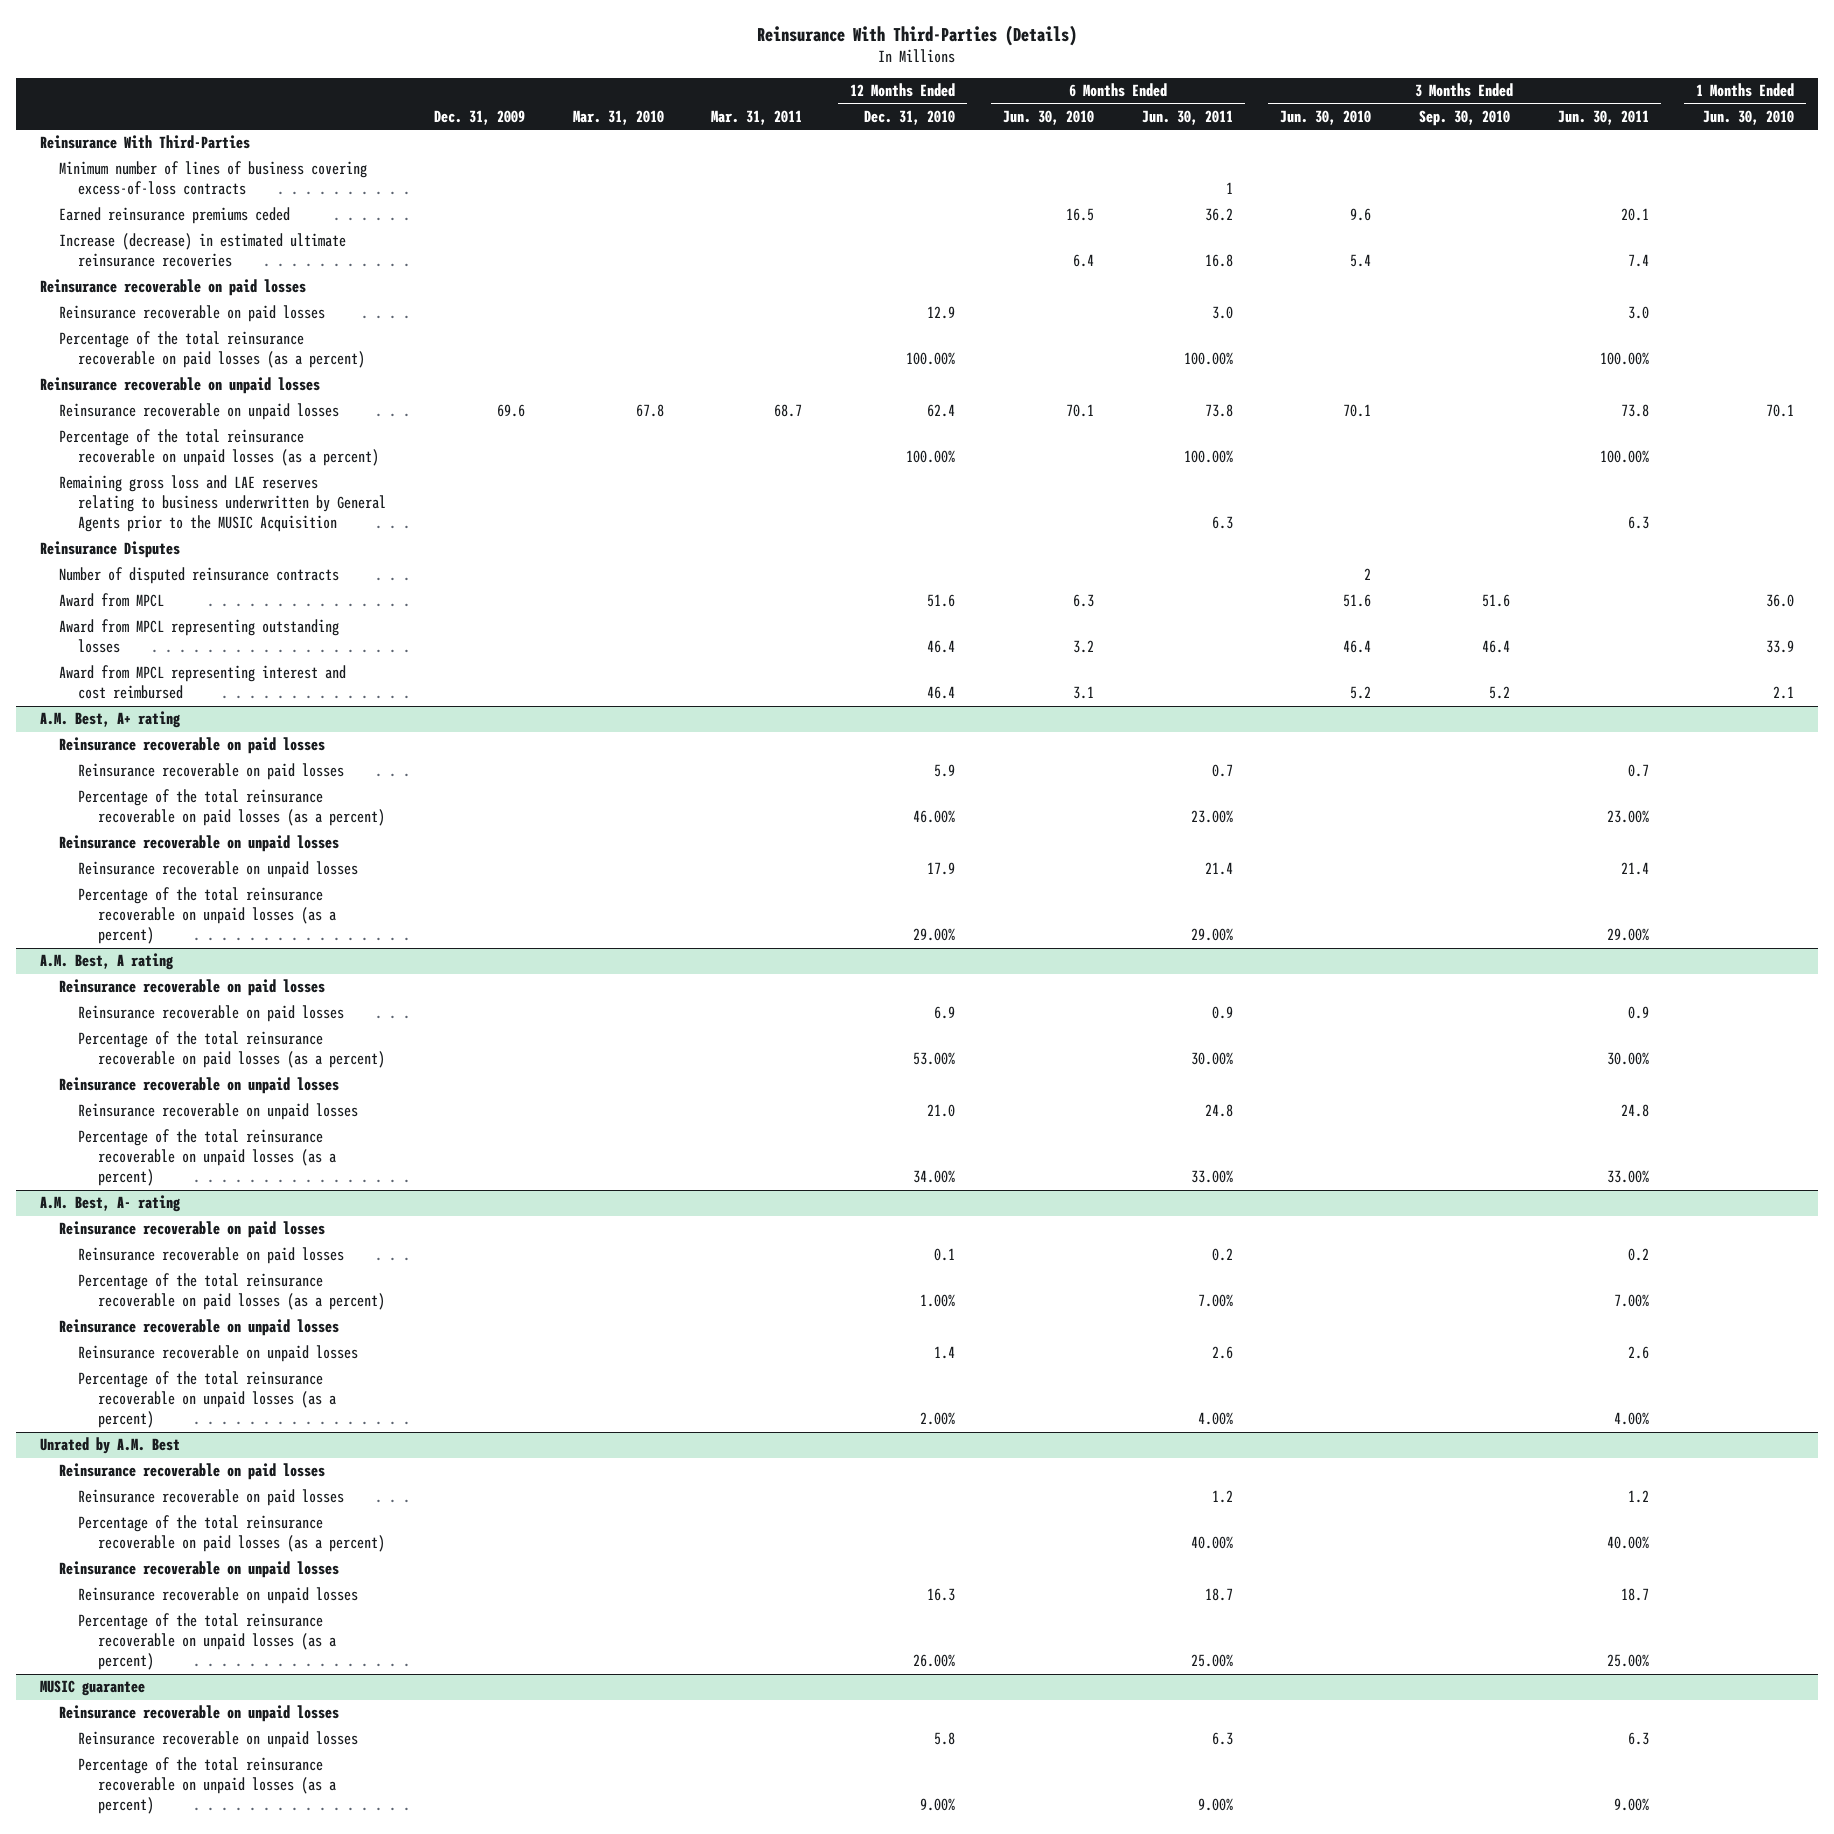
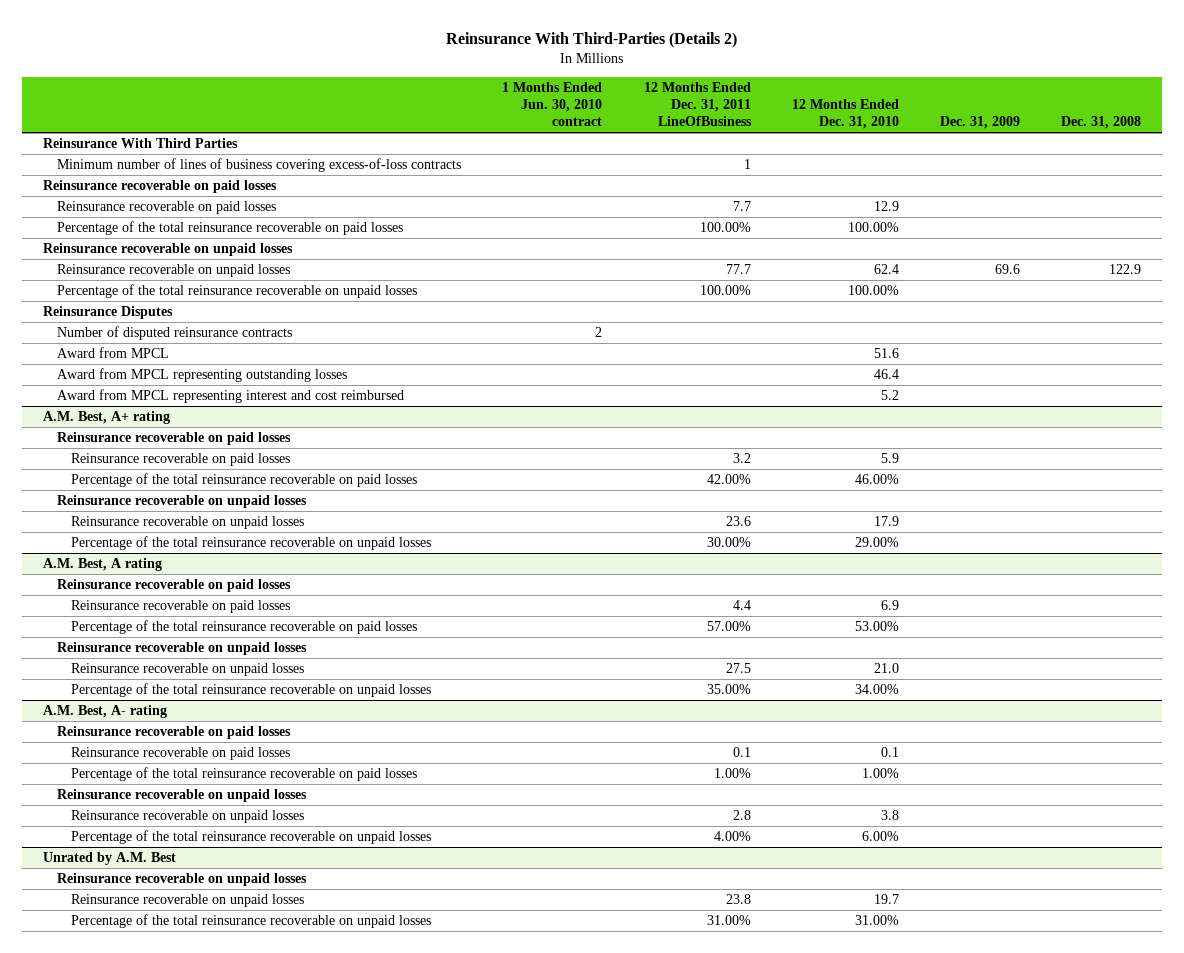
- Reinsurance With Third-Parties (Details)
+ Reinsurance With Third-Parties (Details 2)
- | Dec. 31, 2009 | Mar. 31, 2010 | Mar. 31, 2011 | 12 Months Ended Dec. 31, 2010 | 6 Months Ended Jun. 30, 2010 | 6 Months Ended Jun. 30, 2011 | 3 Months Ended Jun. 30, 2010 | 3 Months Ended Sep. 30, 2010 | 3 Months Ended Jun. 30, 2011 | 1 Months Ended Jun. 30, 2010
+ | 1 Months Ended Jun. 30, 2010 contract | 12 Months Ended Dec. 31, 2011 LineOfBusiness | 12 Months Ended Dec. 31, 2010 | Dec. 31, 2009 | Dec. 31, 2008
- Reinsurance With Third-Parties
+ Reinsurance With Third Parties
- Earned reinsurance premiums ceded | | | | | 16.5 | 36.2 | 9.6 | | 20.1 |
- Increase (decrease) in estimated ultimate reinsurance recoveries | | | | | 6.4 | 16.8 | 5.4 | | 7.4 |
- Percentage of the total reinsurance recoverable on paid losses (as a percent) | | | | 100.00% | | 100.00% | | | 100.00% |
+ Percentage of the total reinsurance recoverable on paid losses | | 100.00% | 100.00% | |
- Percentage of the total reinsurance recoverable on unpaid losses (as a percent) | | | | 100.00% | | 100.00% | | | 100.00% |
- Remaining gross loss and LAE reserves relating to business underwritten by General Agents prior to the MUSIC Acquisition | | | | | | 6.3 | | | 6.3 |
+ Percentage of the total reinsurance recoverable on unpaid losses | | 100.00% | 100.00% | |
- Award from MPCL representing interest and cost reimbursed | | | | 46.4 | 3.1 | | 5.2 | 5.2 | | 2.1
+ Award from MPCL representing interest and cost reimbursed | | | 5.2 | |
@ A.M. Best, A+ rating
- Percentage of the total reinsurance recoverable on paid losses (as a percent) | | | | 46.00% | | 23.00% | | | 23.00% |
+ Percentage of the total reinsurance recoverable on paid losses | | 42.00% | 46.00% | |
- Percentage of the total reinsurance recoverable on unpaid losses (as a percent) | | | | 29.00% | | 29.00% | | | 29.00% |
+ Percentage of the total reinsurance recoverable on unpaid losses | | 30.00% | 29.00% | |
@ A.M. Best, A rating
- Percentage of the total reinsurance recoverable on paid losses (as a percent) | | | | 53.00% | | 30.00% | | | 30.00% |
+ Percentage of the total reinsurance recoverable on paid losses | | 57.00% | 53.00% | |
- Percentage of the total reinsurance recoverable on unpaid losses (as a percent) | | | | 34.00% | | 33.00% | | | 33.00% |
+ Percentage of the total reinsurance recoverable on unpaid losses | | 35.00% | 34.00% | |
@ A.M. Best, A- rating
- Percentage of the total reinsurance recoverable on paid losses (as a percent) | | | | 1.00% | | 7.00% | | | 7.00% |
+ Percentage of the total reinsurance recoverable on paid losses | | 1.00% | 1.00% | |
- Reinsurance recoverable on unpaid losses | | | | 1.4 | | 2.6 | | | 2.6 |
- Percentage of the total reinsurance recoverable on unpaid losses (as a percent) | | | | 2.00% | | 4.00% | | | 4.00% |
+ Reinsurance recoverable on unpaid losses | | 2.8 | 3.8 | |
+ Percentage of the total reinsurance recoverable on unpaid losses | | 4.00% | 6.00% | |
@ Unrated by A.M. Best
- Reinsurance recoverable on paid losses
- Reinsurance recoverable on paid losses | | | | | | 1.2 | | | 1.2 |
- Percentage of the total reinsurance recoverable on paid losses (as a percent) | | | | | | 40.00% | | | 40.00% |
- Reinsurance recoverable on unpaid losses | | | | 16.3 | | 18.7 | | | 18.7 |
- Percentage of the total reinsurance recoverable on unpaid losses (as a percent) | | | | 26.00% | | 25.00% | | | 25.00% |
- MUSIC guarantee
- Reinsurance recoverable on unpaid losses
- Reinsurance recoverable on unpaid losses | | | | 5.8 | | 6.3 | | | 6.3 |
- Percentage of the total reinsurance recoverable on unpaid losses (as a percent) | | | | 9.00% | | 9.00% | | | 9.00% |
@ Unrated by A.M. Best
+ Reinsurance recoverable on unpaid losses | | 23.8 | 19.7 | |
+ Percentage of the total reinsurance recoverable on unpaid losses | | 31.00% | 31.00% | |

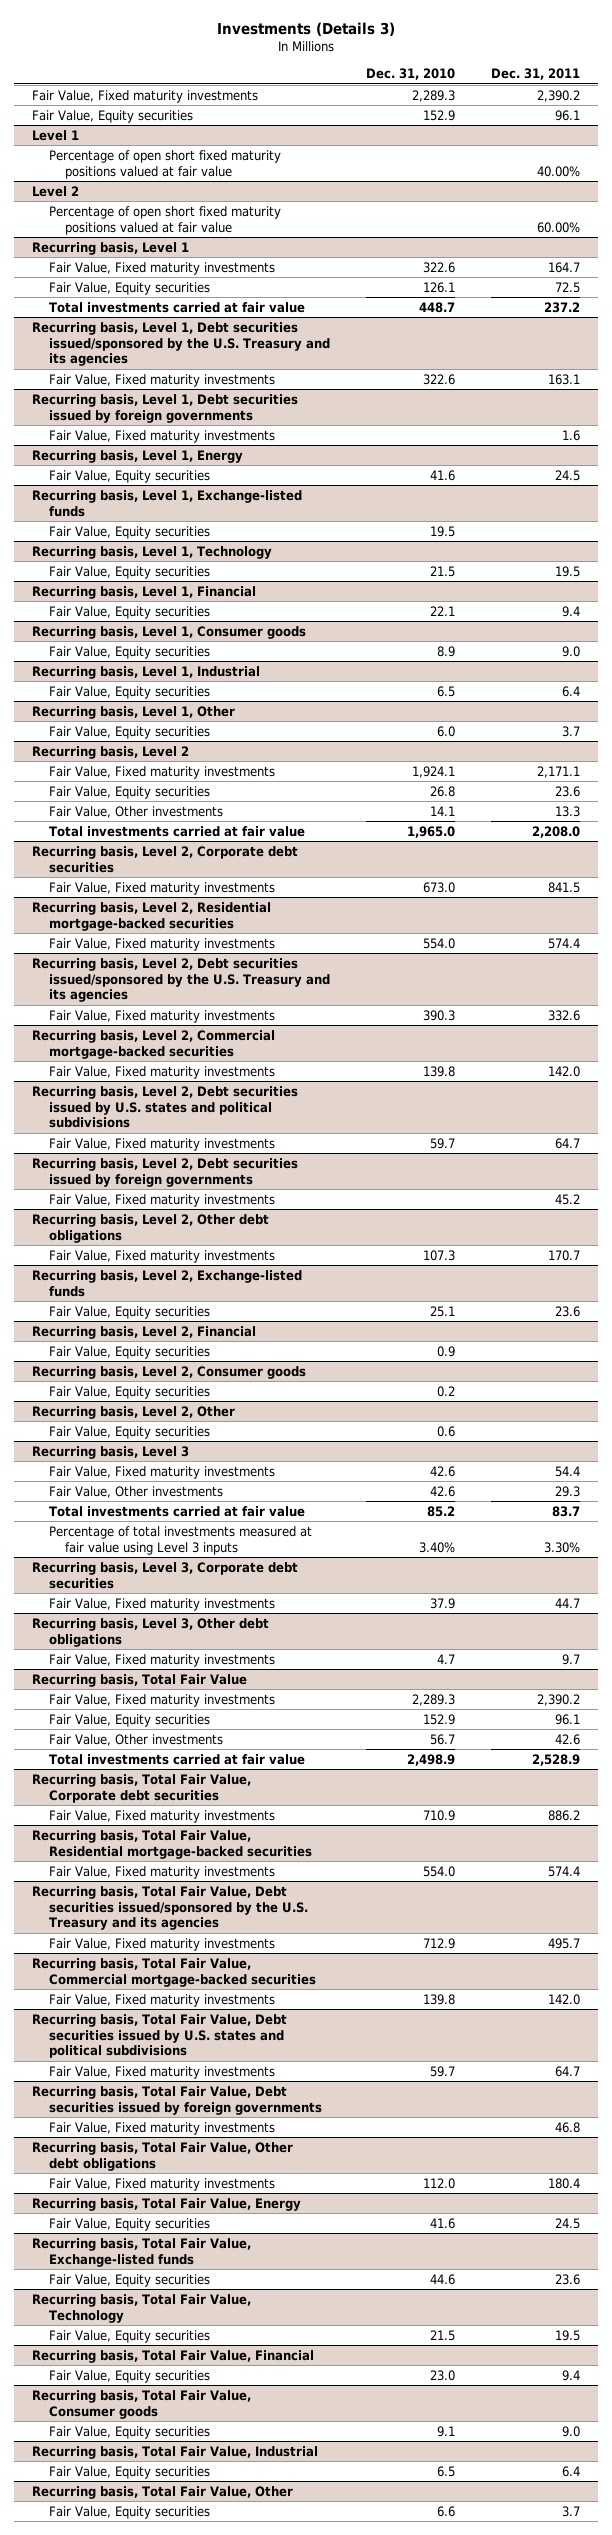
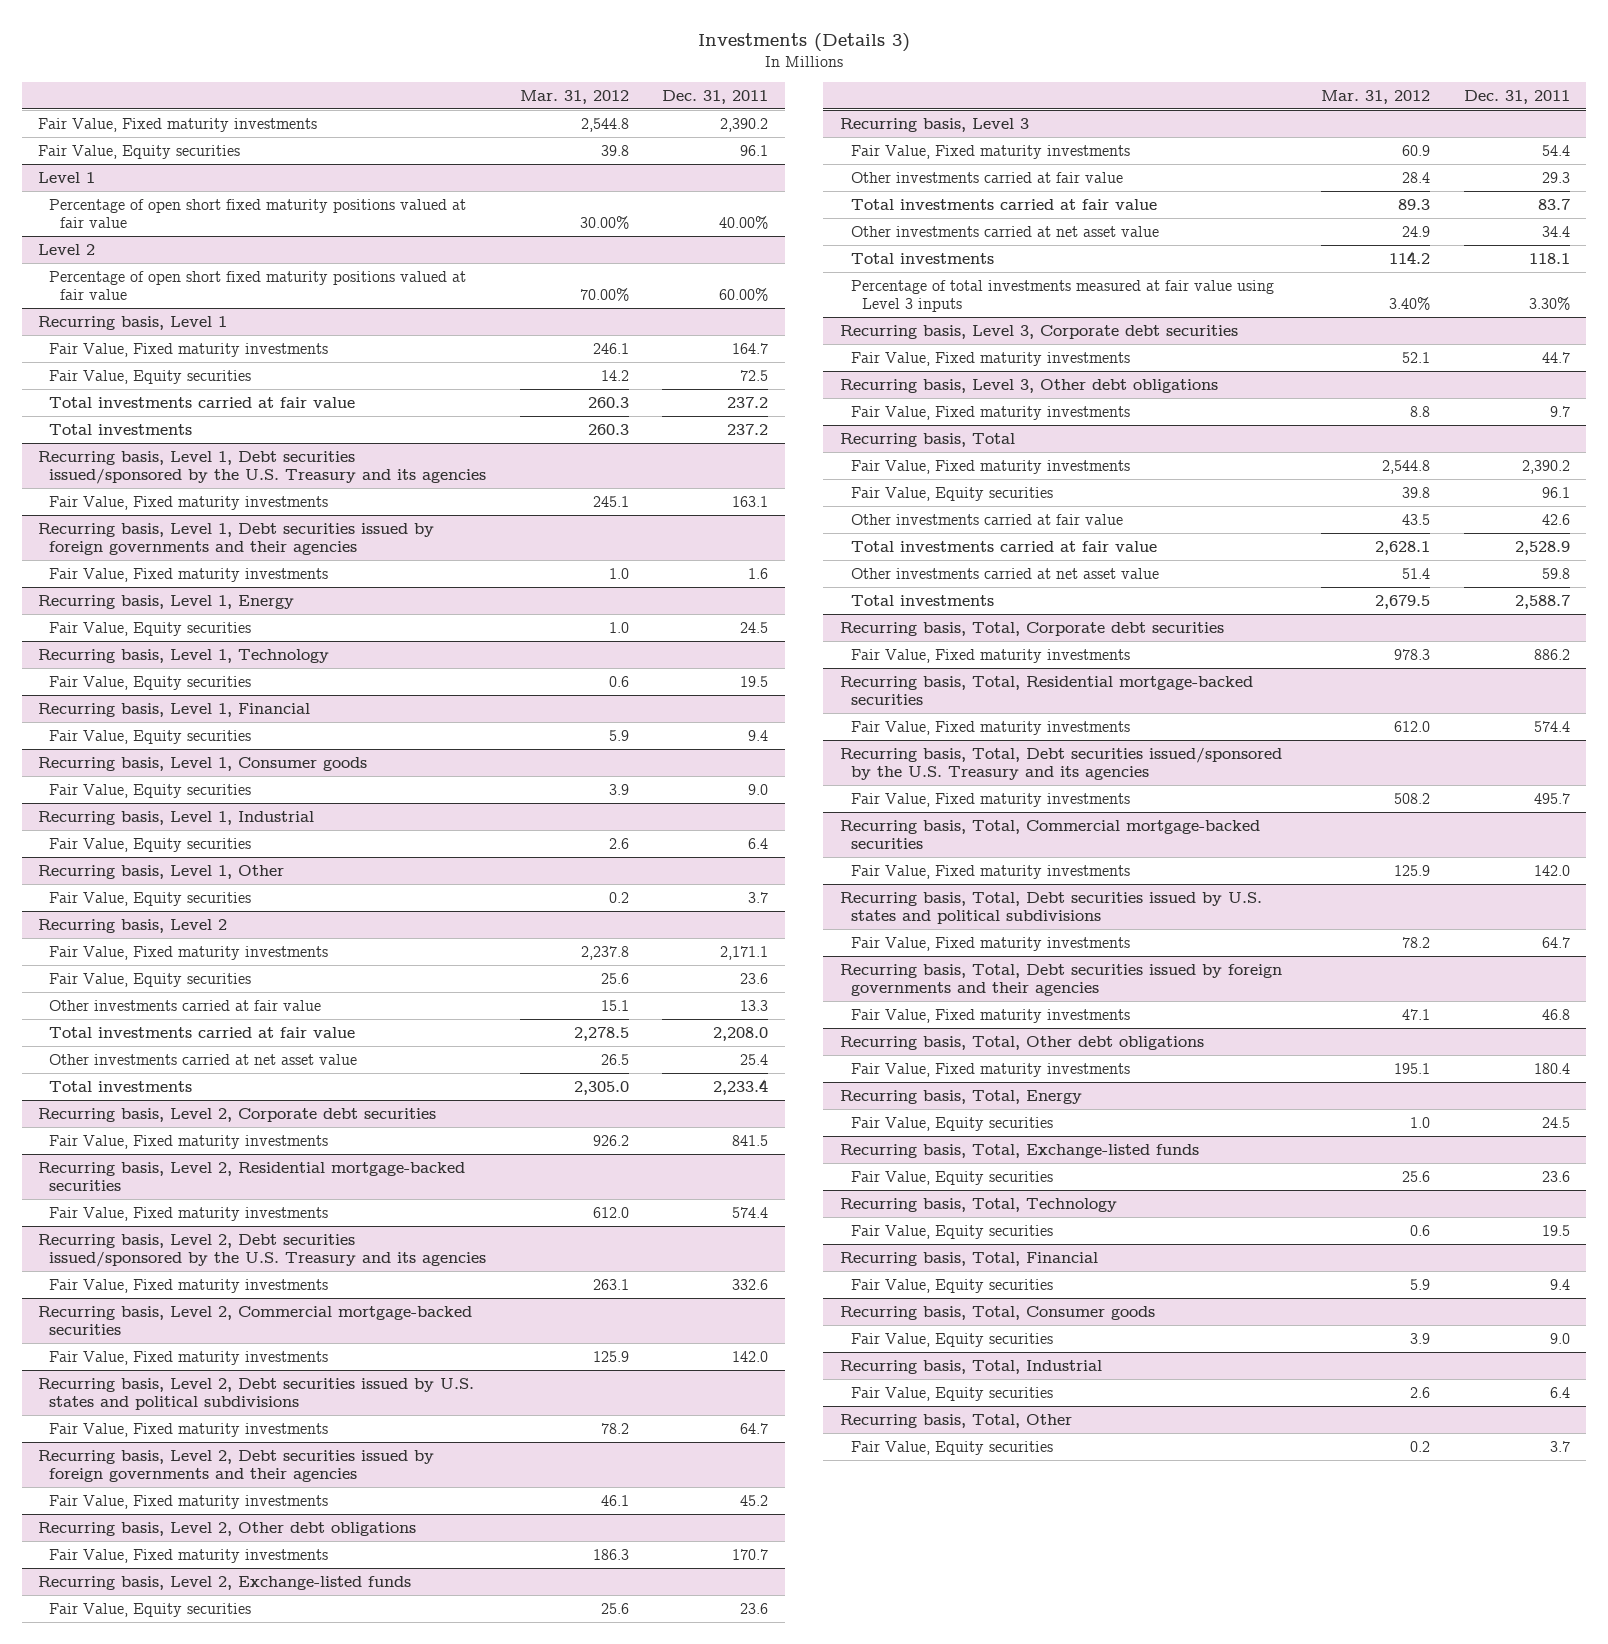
- | Dec. 31, 2010 | Dec. 31, 2011
+ | Mar. 31, 2012 | Dec. 31, 2011
@ Recurring basis, Level 1
+ Total investments | 260.3 | 237.2
- Recurring basis, Level 1, Debt securities issued by foreign governments
+ Recurring basis, Level 1, Debt securities issued by foreign governments and their agencies
- Recurring basis, Level 1, Exchange-listed funds
- Fair Value, Equity securities | 19.5 |
@ Recurring basis, Level 2
- Fair Value, Other investments | 14.1 | 13.3
+ Other investments carried at fair value | 15.1 | 13.3
+ Other investments carried at net asset value | 26.5 | 25.4
+ Total investments | 2,305.0 | 2,233.4
- Recurring basis, Level 2, Debt securities issued by foreign governments
+ Recurring basis, Level 2, Debt securities issued by foreign governments and their agencies
- Recurring basis, Level 2, Financial
- Fair Value, Equity securities | 0.9 |
- Recurring basis, Level 2, Consumer goods
- Fair Value, Equity securities | 0.2 |
- Recurring basis, Level 2, Other
- Fair Value, Equity securities | 0.6 |
@ Recurring basis, Level 3
- Fair Value, Other investments | 42.6 | 29.3
+ Other investments carried at fair value | 28.4 | 29.3
+ Other investments carried at net asset value | 24.9 | 34.4
+ Total investments | 114.2 | 118.1
- Recurring basis, Total Fair Value
+ Recurring basis, Total
- Fair Value, Other investments | 56.7 | 42.6
+ Other investments carried at fair value | 43.5 | 42.6
- Recurring basis, Total Fair Value, Corporate debt securities
+ Other investments carried at net asset value | 51.4 | 59.8
+ Total investments | 2,679.5 | 2,588.7
+ Recurring basis, Total, Corporate debt securities
- Recurring basis, Total Fair Value, Residential mortgage-backed securities
+ Recurring basis, Total, Residential mortgage-backed securities
- Recurring basis, Total Fair Value, Debt securities issued/sponsored by the U.S. Treasury and its agencies
+ Recurring basis, Total, Debt securities issued/sponsored by the U.S. Treasury and its agencies
- Recurring basis, Total Fair Value, Commercial mortgage-backed securities
+ Recurring basis, Total, Commercial mortgage-backed securities
- Recurring basis, Total Fair Value, Debt securities issued by U.S. states and political subdivisions
+ Recurring basis, Total, Debt securities issued by U.S. states and political subdivisions
- Recurring basis, Total Fair Value, Debt securities issued by foreign governments
+ Recurring basis, Total, Debt securities issued by foreign governments and their agencies
- Recurring basis, Total Fair Value, Other debt obligations
+ Recurring basis, Total, Other debt obligations
- Recurring basis, Total Fair Value, Energy
+ Recurring basis, Total, Energy
- Recurring basis, Total Fair Value, Exchange-listed funds
+ Recurring basis, Total, Exchange-listed funds
- Recurring basis, Total Fair Value, Technology
+ Recurring basis, Total, Technology
- Recurring basis, Total Fair Value, Financial
+ Recurring basis, Total, Financial
- Recurring basis, Total Fair Value, Consumer goods
+ Recurring basis, Total, Consumer goods
- Recurring basis, Total Fair Value, Industrial
+ Recurring basis, Total, Industrial
- Recurring basis, Total Fair Value, Other
+ Recurring basis, Total, Other

